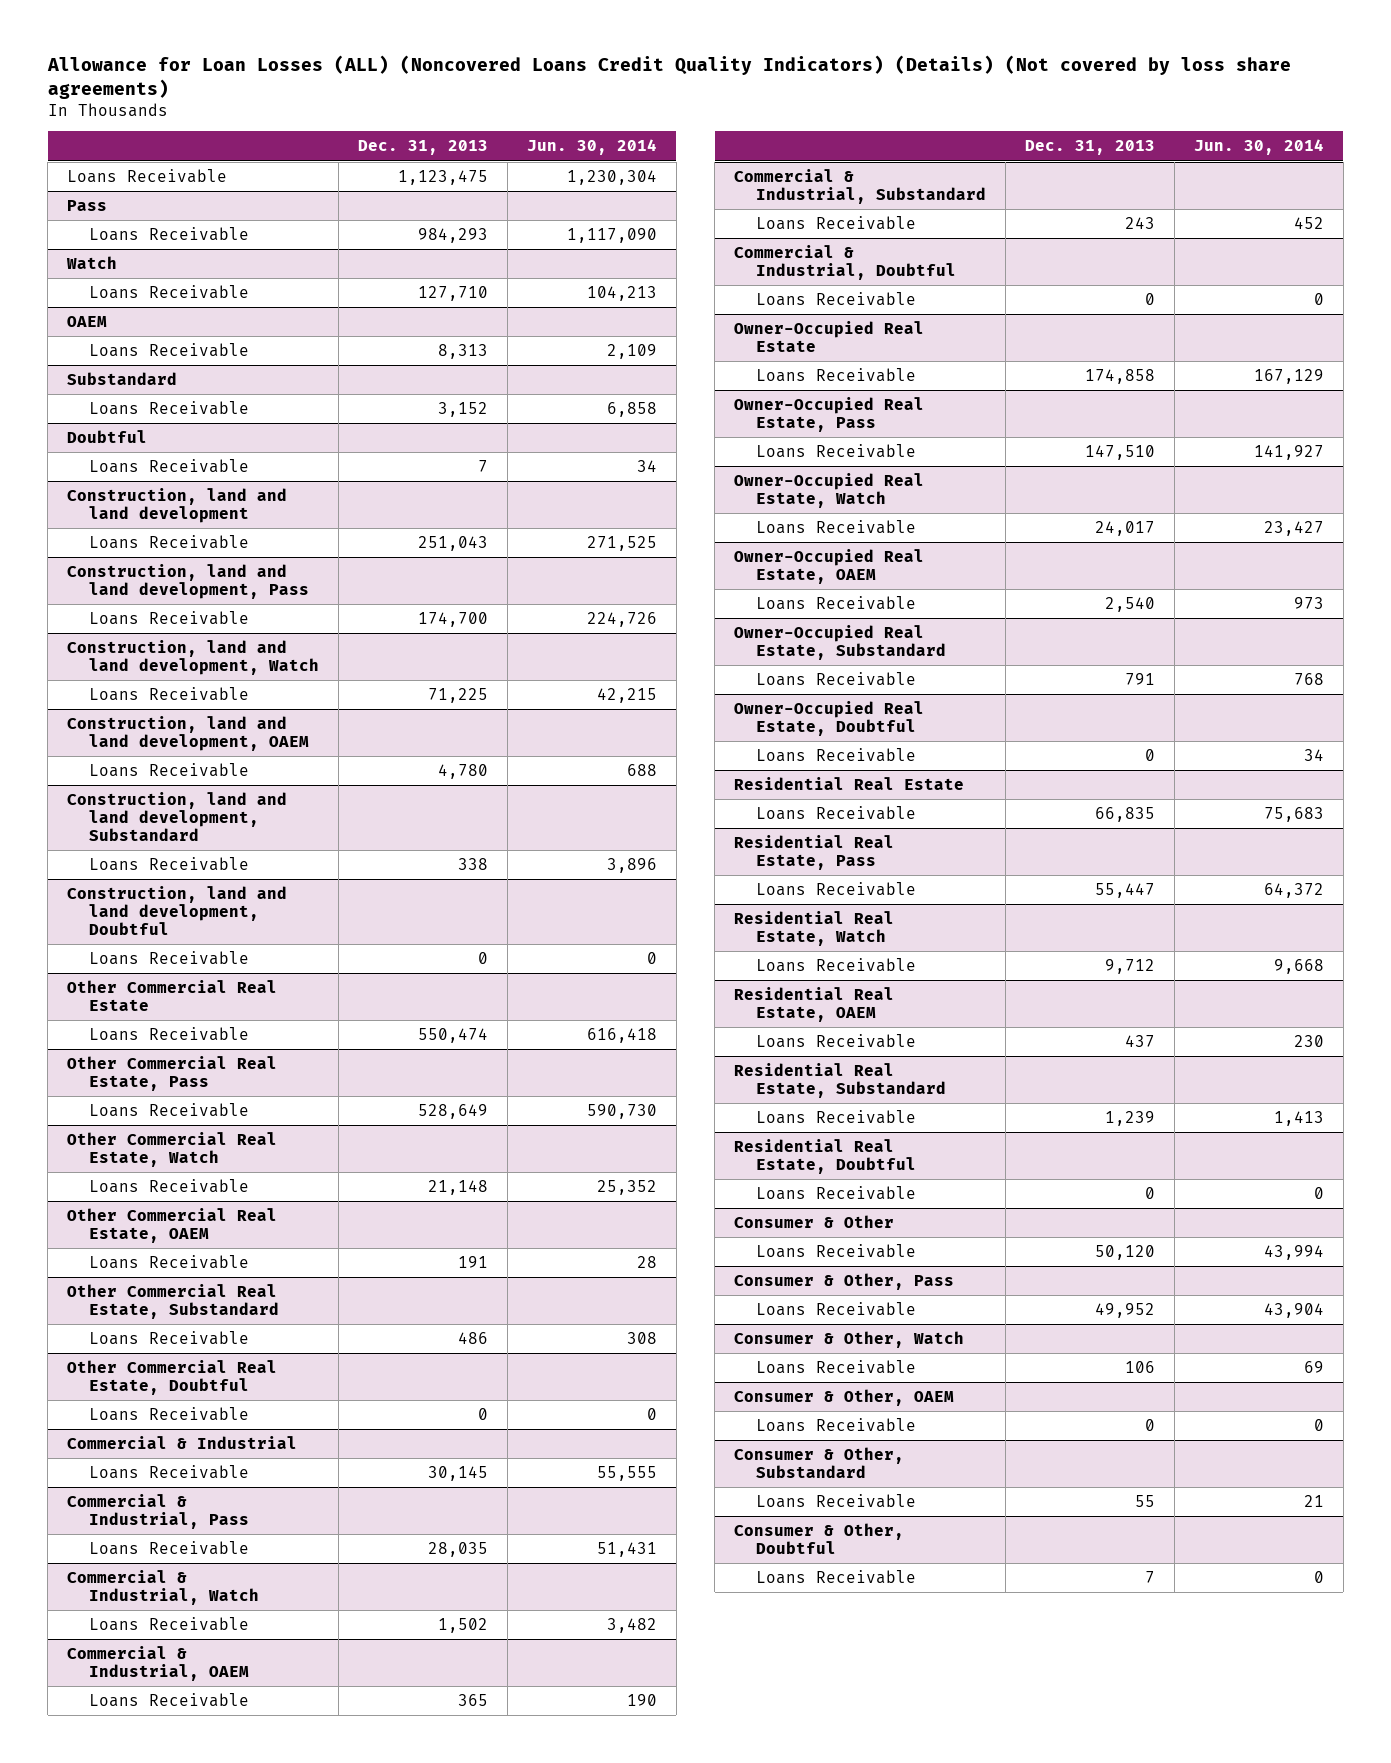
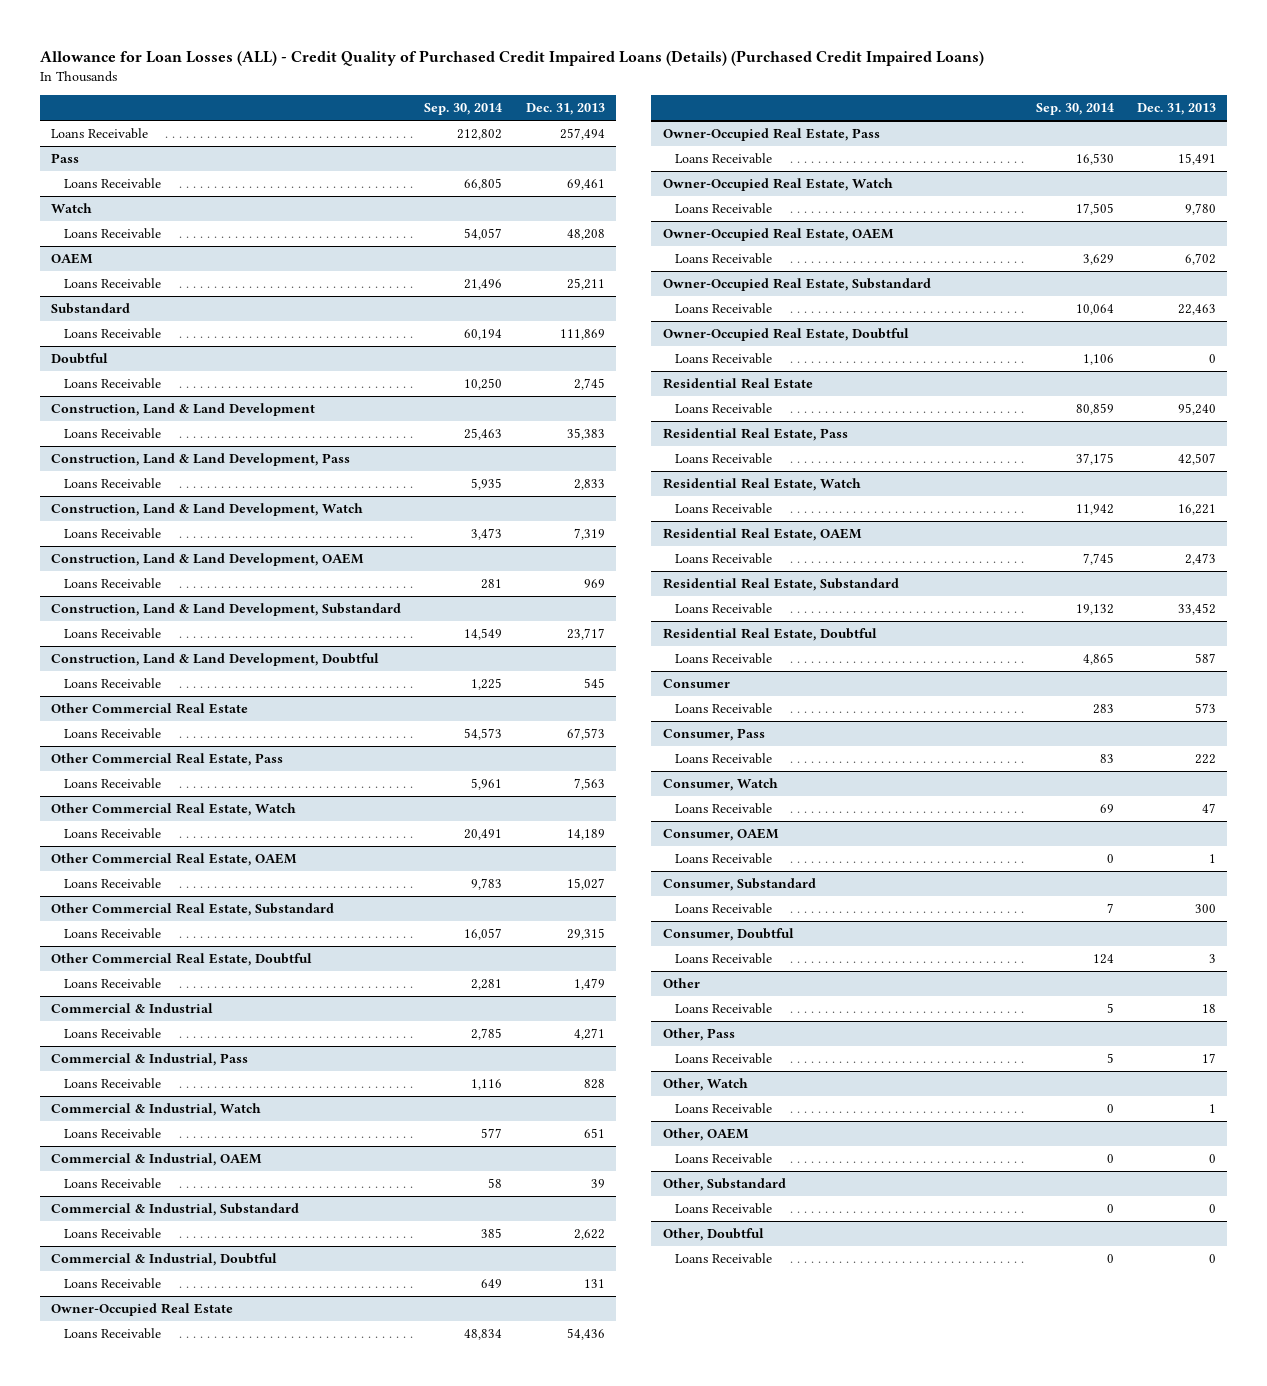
- Allowance for Loan Losses (ALL) (Noncovered Loans Credit Quality Indicators) (Details) (Not covered by loss share agreements)
+ Allowance for Loan Losses (ALL) - Credit Quality of Purchased Credit Impaired Loans (Details) (Purchased Credit Impaired Loans)
- | Dec. 31, 2013 | Jun. 30, 2014
+ | Sep. 30, 2014 | Dec. 31, 2013
- Loans Receivable | 1,123,475 | 1,230,304
+ Loans Receivable | 212,802 | 257,494
@ Pass
- Loans Receivable | 984,293 | 1,117,090
+ Loans Receivable | 66,805 | 69,461
@ Watch
- Loans Receivable | 127,710 | 104,213
+ Loans Receivable | 54,057 | 48,208
@ OAEM
- Loans Receivable | 8,313 | 2,109
+ Loans Receivable | 21,496 | 25,211
@ Substandard
- Loans Receivable | 3,152 | 6,858
+ Loans Receivable | 60,194 | 111,869
@ Doubtful
- Loans Receivable | 7 | 34
- Construction, land and land development
- Loans Receivable | 251,043 | 271,525
- Construction, land and land development, Pass
- Loans Receivable | 174,700 | 224,726
- Construction, land and land development, Watch
- Loans Receivable | 71,225 | 42,215
- Construction, land and land development, OAEM
- Loans Receivable | 4,780 | 688
- Construction, land and land development, Substandard
- Loans Receivable | 338 | 3,896
- Construction, land and land development, Doubtful
- Loans Receivable | 0 | 0
@ Doubtful
+ Loans Receivable | 10,250 | 2,745
+ Construction, Land & Land Development
+ Loans Receivable | 25,463 | 35,383
+ Construction, Land & Land Development, Pass
+ Loans Receivable | 5,935 | 2,833
+ Construction, Land & Land Development, Watch
+ Loans Receivable | 3,473 | 7,319
+ Construction, Land & Land Development, OAEM
+ Loans Receivable | 281 | 969
+ Construction, Land & Land Development, Substandard
+ Loans Receivable | 14,549 | 23,717
+ Construction, Land & Land Development, Doubtful
+ Loans Receivable | 1,225 | 545
@ Other Commercial Real Estate
- Loans Receivable | 550,474 | 616,418
+ Loans Receivable | 54,573 | 67,573
@ Other Commercial Real Estate, Pass
- Loans Receivable | 528,649 | 590,730
+ Loans Receivable | 5,961 | 7,563
@ Other Commercial Real Estate, Watch
- Loans Receivable | 21,148 | 25,352
+ Loans Receivable | 20,491 | 14,189
@ Other Commercial Real Estate, OAEM
- Loans Receivable | 191 | 28
+ Loans Receivable | 9,783 | 15,027
@ Other Commercial Real Estate, Substandard
- Loans Receivable | 486 | 308
+ Loans Receivable | 16,057 | 29,315
@ Other Commercial Real Estate, Doubtful
- Loans Receivable | 0 | 0
+ Loans Receivable | 2,281 | 1,479
@ Commercial & Industrial
- Loans Receivable | 30,145 | 55,555
+ Loans Receivable | 2,785 | 4,271
@ Commercial & Industrial, Pass
- Loans Receivable | 28,035 | 51,431
+ Loans Receivable | 1,116 | 828
@ Commercial & Industrial, Watch
- Loans Receivable | 1,502 | 3,482
+ Loans Receivable | 577 | 651
@ Commercial & Industrial, OAEM
- Loans Receivable | 365 | 190
+ Loans Receivable | 58 | 39
@ Commercial & Industrial, Substandard
- Loans Receivable | 243 | 452
+ Loans Receivable | 385 | 2,622
@ Commercial & Industrial, Doubtful
- Loans Receivable | 0 | 0
+ Loans Receivable | 649 | 131
@ Owner-Occupied Real Estate
- Loans Receivable | 174,858 | 167,129
+ Loans Receivable | 48,834 | 54,436
@ Owner-Occupied Real Estate, Pass
- Loans Receivable | 147,510 | 141,927
+ Loans Receivable | 16,530 | 15,491
@ Owner-Occupied Real Estate, Watch
- Loans Receivable | 24,017 | 23,427
+ Loans Receivable | 17,505 | 9,780
@ Owner-Occupied Real Estate, OAEM
- Loans Receivable | 2,540 | 973
+ Loans Receivable | 3,629 | 6,702
@ Owner-Occupied Real Estate, Substandard
- Loans Receivable | 791 | 768
+ Loans Receivable | 10,064 | 22,463
@ Residential Real Estate
- Loans Receivable | 66,835 | 75,683
+ Loans Receivable | 80,859 | 95,240
@ Residential Real Estate, Pass
- Loans Receivable | 55,447 | 64,372
+ Loans Receivable | 37,175 | 42,507
@ Residential Real Estate, Watch
- Loans Receivable | 9,712 | 9,668
+ Loans Receivable | 11,942 | 16,221
@ Residential Real Estate, OAEM
- Loans Receivable | 437 | 230
+ Loans Receivable | 7,745 | 2,473
@ Residential Real Estate, Substandard
- Loans Receivable | 1,239 | 1,413
+ Loans Receivable | 19,132 | 33,452
@ Residential Real Estate, Doubtful
+ Loans Receivable | 4,865 | 587
+ Consumer
+ Loans Receivable | 283 | 573
+ Consumer, Pass
+ Loans Receivable | 83 | 222
+ Consumer, Watch
+ Loans Receivable | 69 | 47
+ Consumer, OAEM
+ Loans Receivable | 0 | 1
+ Consumer, Substandard
+ Loans Receivable | 7 | 300
+ Consumer, Doubtful
+ Loans Receivable | 124 | 3
+ Other
+ Loans Receivable | 5 | 18
+ Other, Pass
+ Loans Receivable | 5 | 17
+ Other, Watch
+ Loans Receivable | 0 | 1
+ Other, OAEM
- Consumer & Other
- Loans Receivable | 50,120 | 43,994
- Consumer & Other, Pass
- Loans Receivable | 49,952 | 43,904
- Consumer & Other, Watch
- Loans Receivable | 106 | 69
- Consumer & Other, OAEM
+ Other, Substandard
- Consumer & Other, Substandard
- Loans Receivable | 55 | 21
- Consumer & Other, Doubtful
- Loans Receivable | 7 | 0
+ Other, Doubtful
+ Loans Receivable | 0 | 0

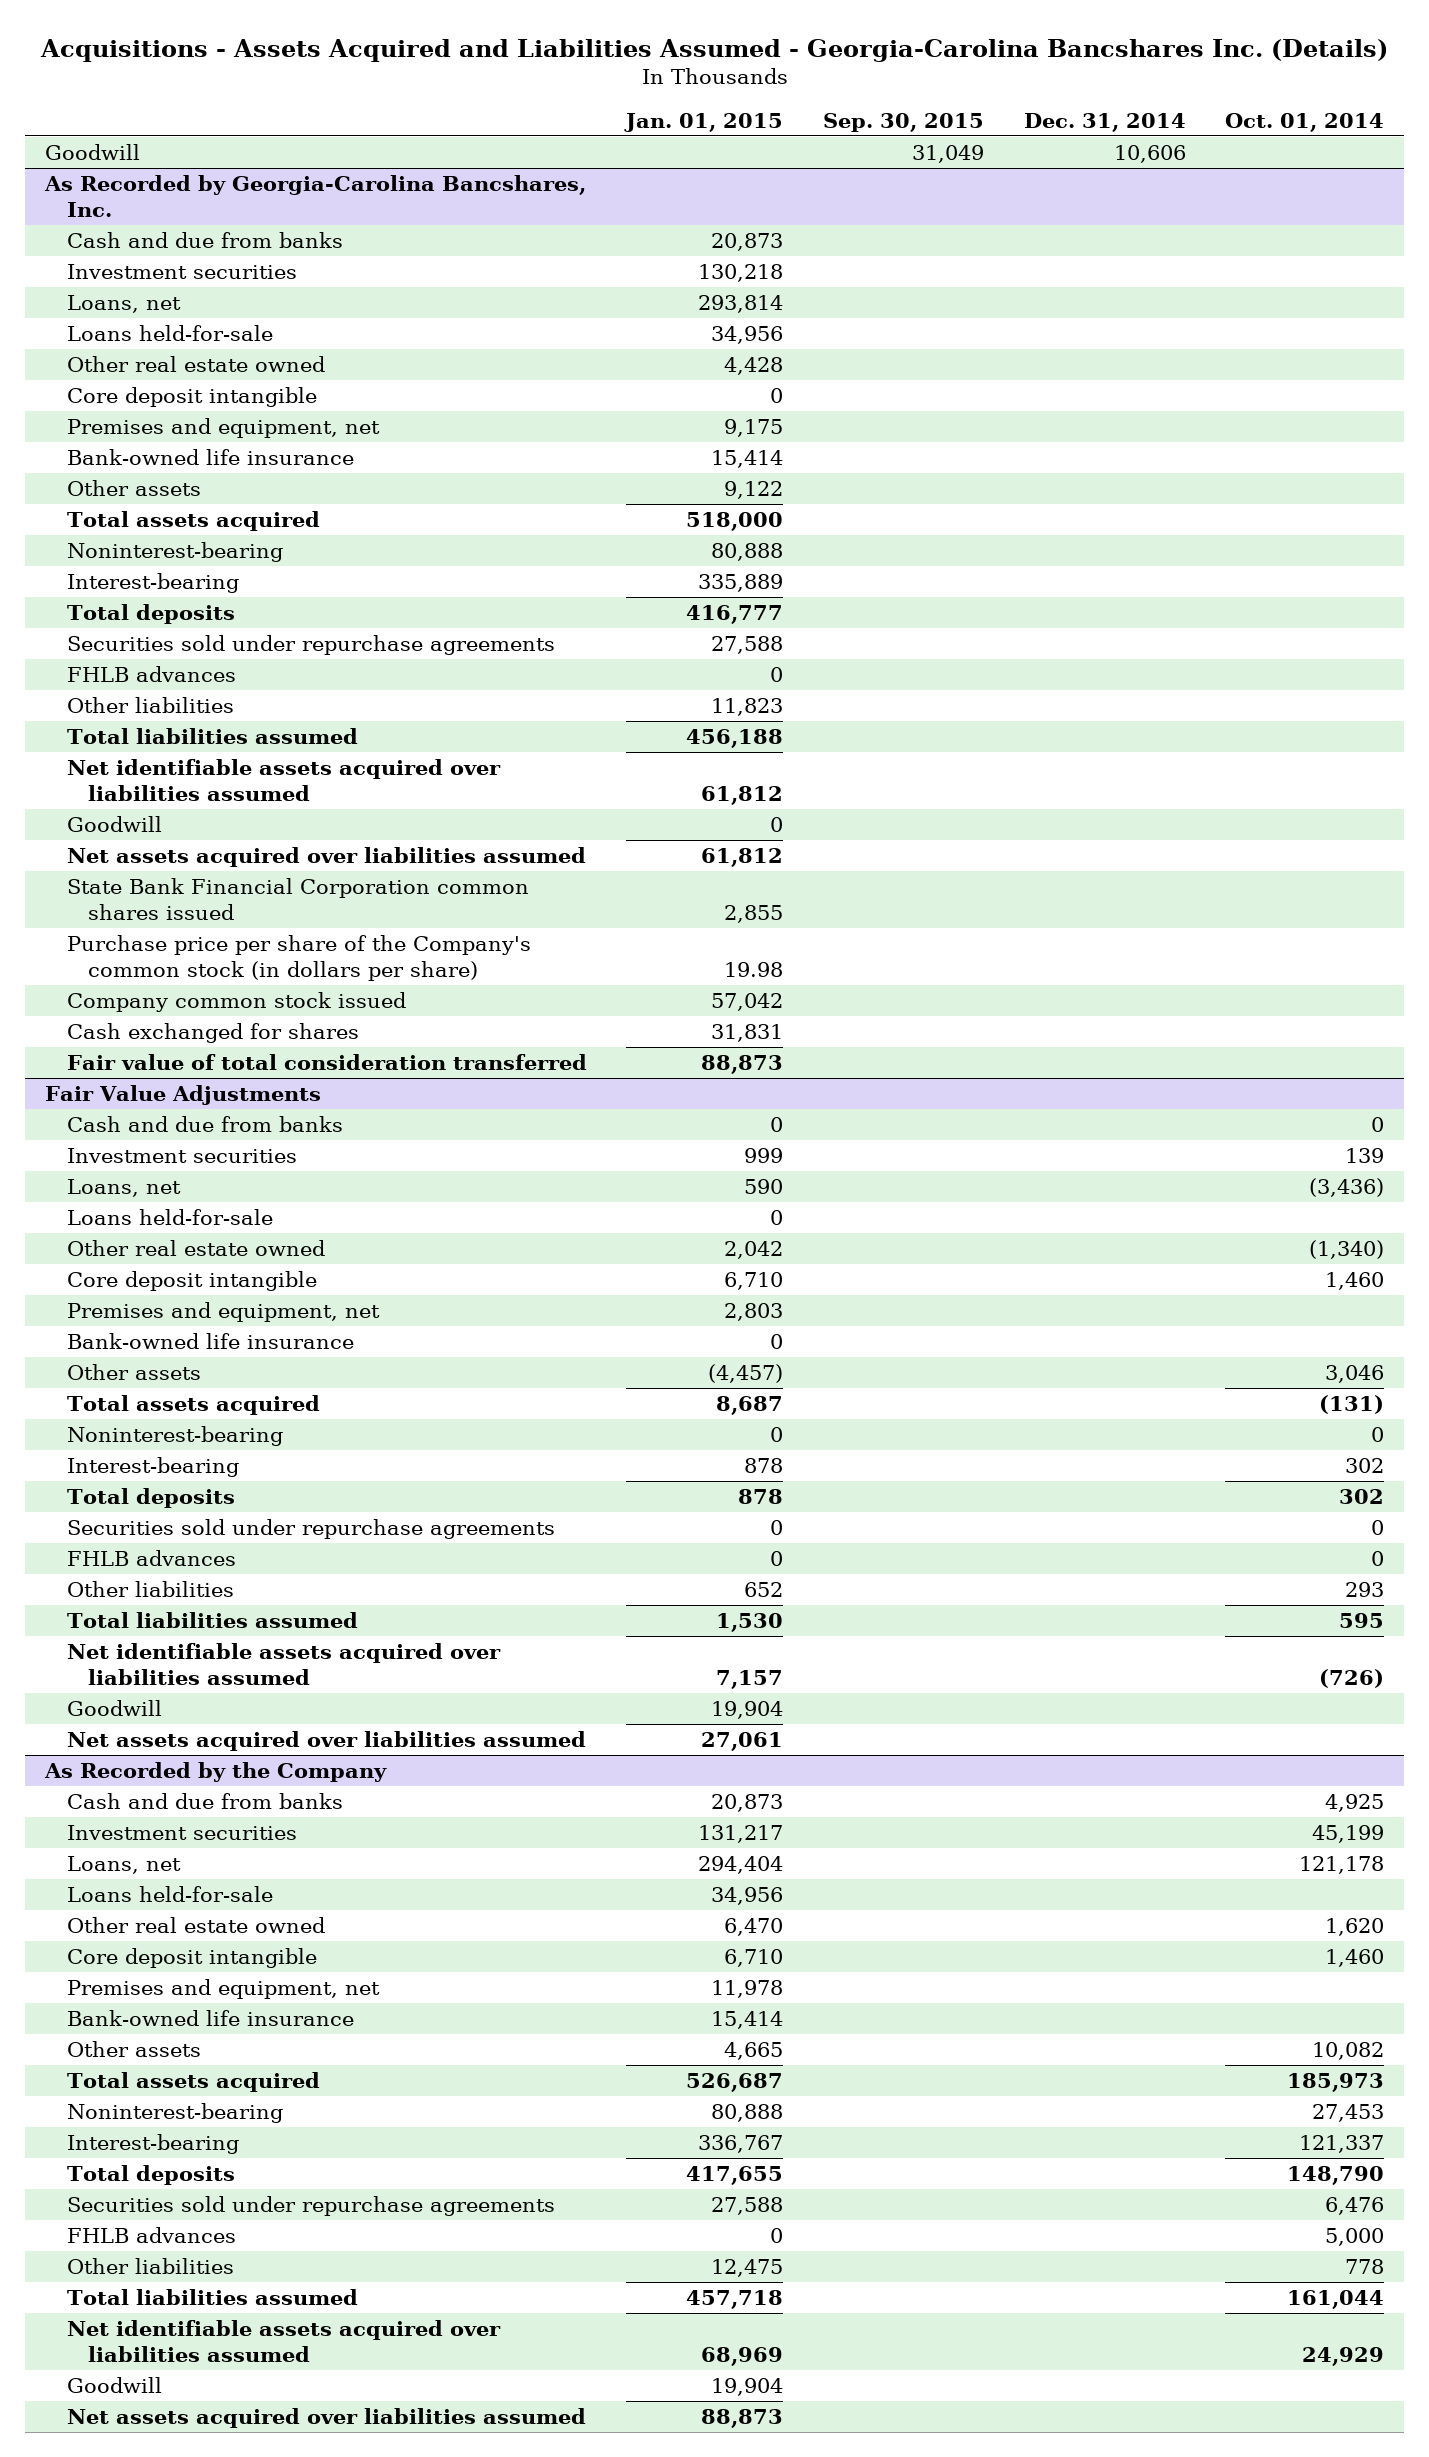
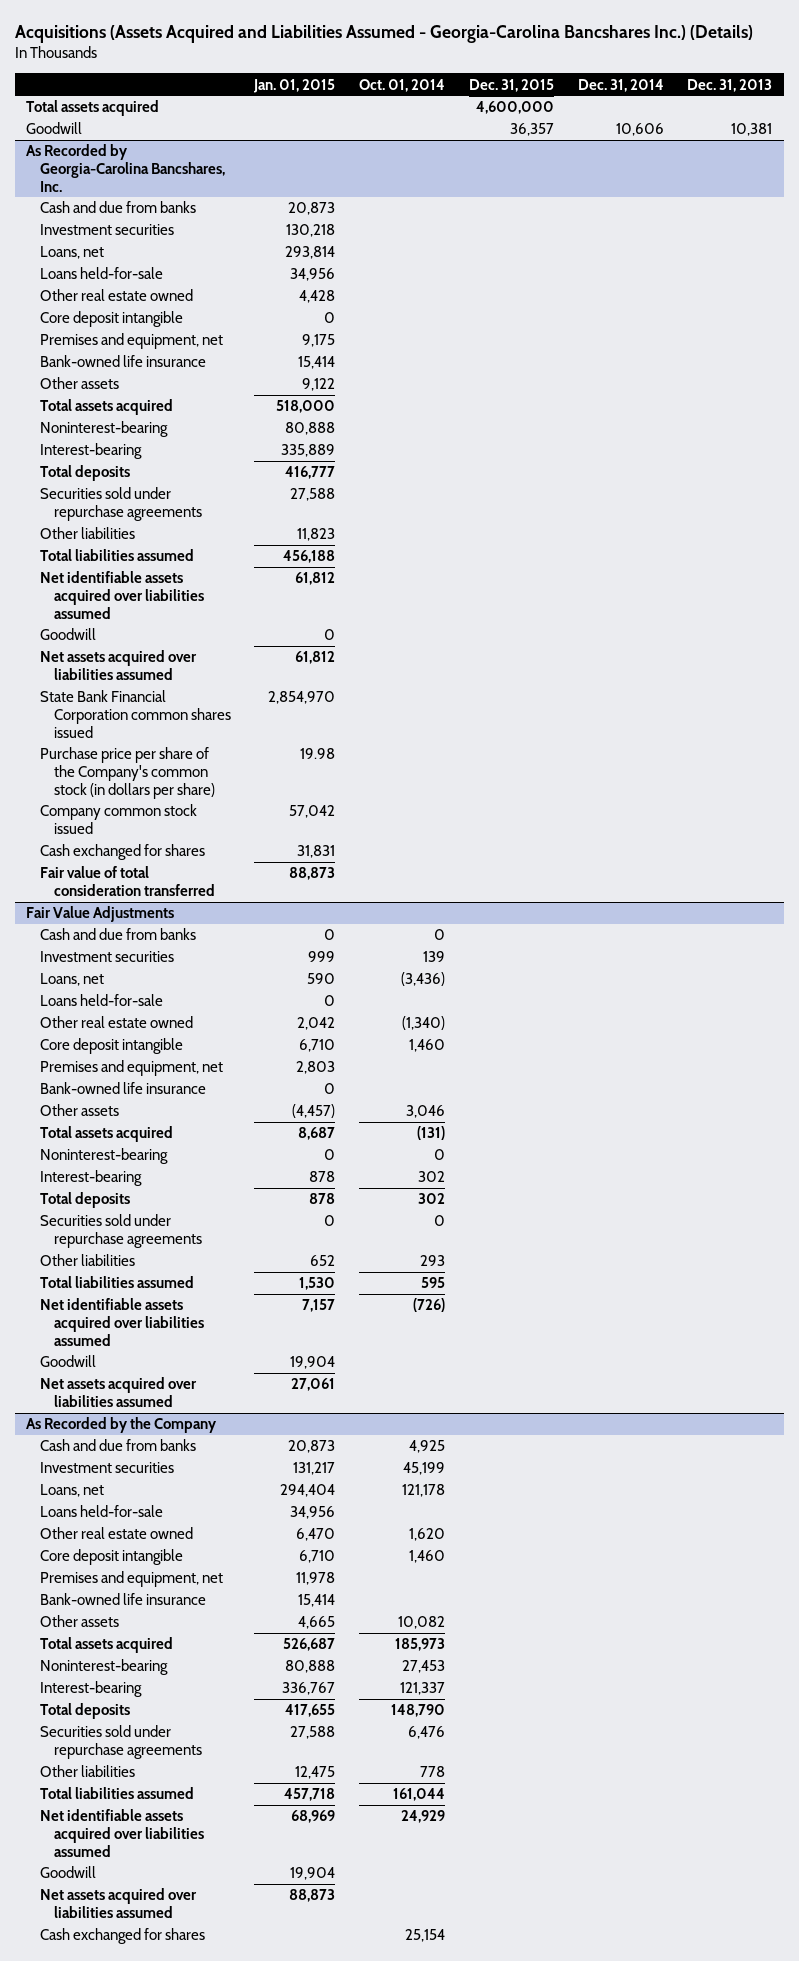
- Acquisitions - Assets Acquired and Liabilities Assumed - Georgia-Carolina Bancshares Inc. (Details)
+ Acquisitions (Assets Acquired and Liabilities Assumed - Georgia-Carolina Bancshares Inc.) (Details)
- | Jan. 01, 2015 | Sep. 30, 2015 | Dec. 31, 2014 | Oct. 01, 2014
+ | Jan. 01, 2015 | Oct. 01, 2014 | Dec. 31, 2015 | Dec. 31, 2014 | Dec. 31, 2013
+ Total assets acquired | | | 4,600,000 | |
@ As Recorded by Georgia-Carolina Bancshares, Inc.
- FHLB advances | 0 | | |
- State Bank Financial Corporation common shares issued | 2,855 | | |
+ State Bank Financial Corporation common shares issued | 2,854,970 | | | |
@ Fair Value Adjustments
- FHLB advances | 0 | | | 0
@ As Recorded by the Company
- FHLB advances | 0 | | | 5,000
+ Cash exchanged for shares | | 25,154 | | |

